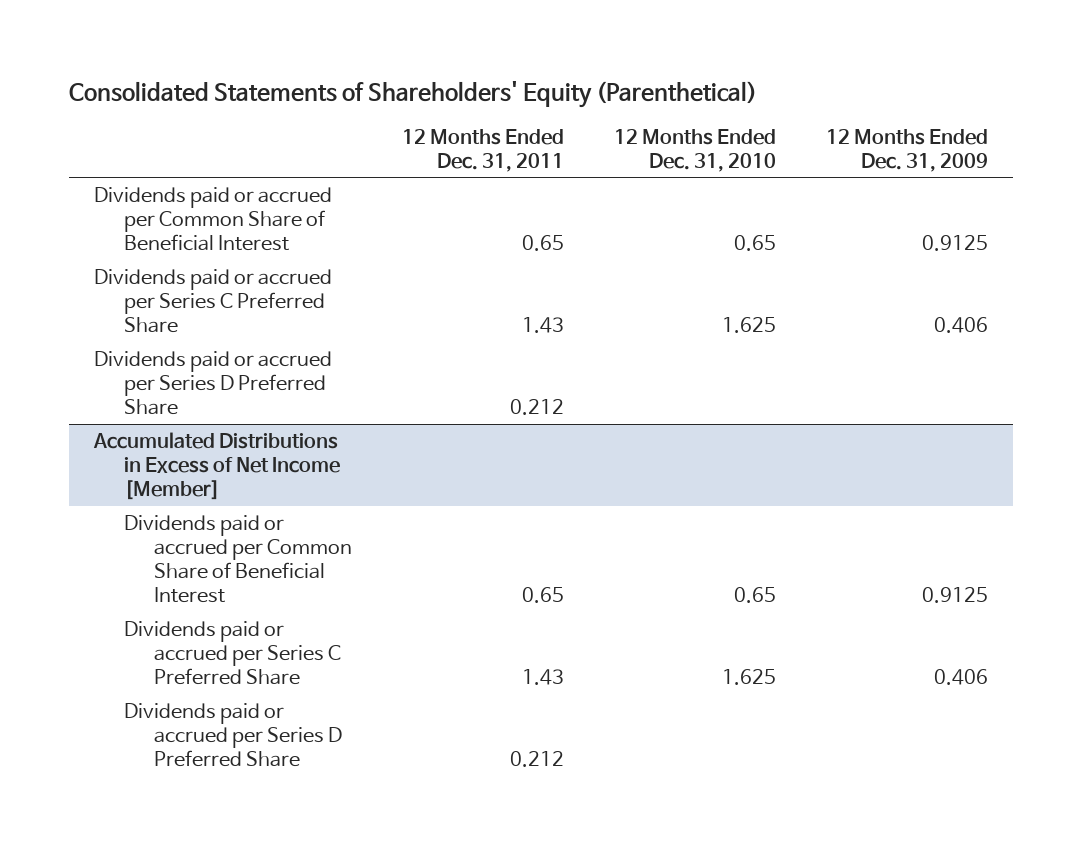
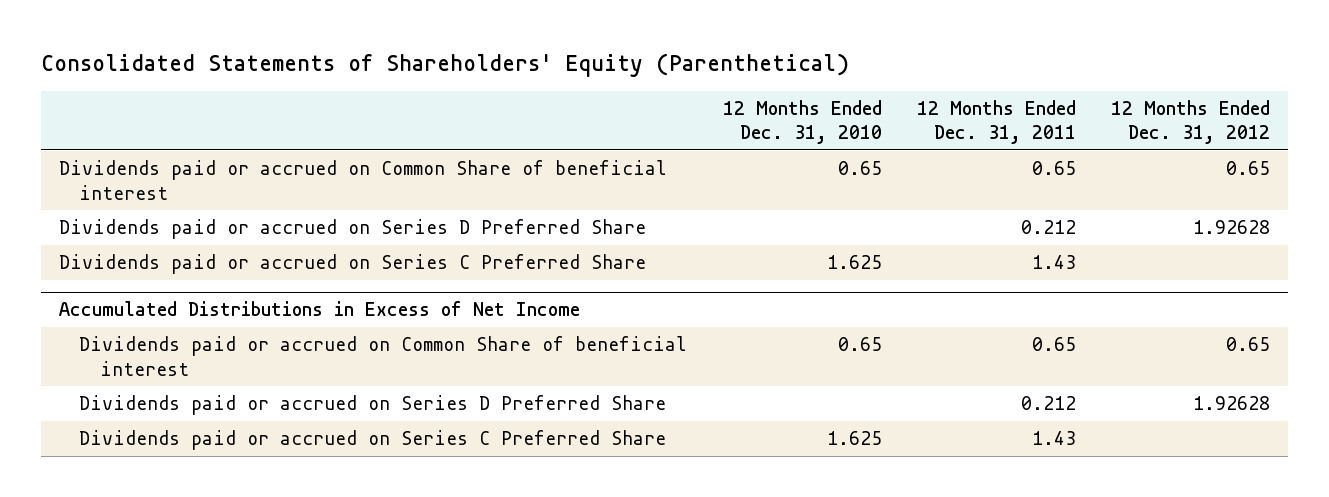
- | 12 Months Ended Dec. 31, 2011 | 12 Months Ended Dec. 31, 2010 | 12 Months Ended Dec. 31, 2009
+ | 12 Months Ended Dec. 31, 2010 | 12 Months Ended Dec. 31, 2011 | 12 Months Ended Dec. 31, 2012
- Dividends paid or accrued per Common Share of Beneficial Interest | 0.65 | 0.65 | 0.9125
- Dividends paid or accrued per Series C Preferred Share | 1.43 | 1.625 | 0.406
- Dividends paid or accrued per Series D Preferred Share | 0.212 | |
- Accumulated Distributions in Excess of Net Income [Member]
- Dividends paid or accrued per Common Share of Beneficial Interest | 0.65 | 0.65 | 0.9125
- Dividends paid or accrued per Series C Preferred Share | 1.43 | 1.625 | 0.406
- Dividends paid or accrued per Series D Preferred Share | 0.212 | |
+ Dividends paid or accrued on Common Share of beneficial interest | 0.65 | 0.65 | 0.65
+ Dividends paid or accrued on Series D Preferred Share | | 0.212 | 1.92628
+ Dividends paid or accrued on Series C Preferred Share | 1.625 | 1.43 |
+ Accumulated Distributions in Excess of Net Income
+ Dividends paid or accrued on Common Share of beneficial interest | 0.65 | 0.65 | 0.65
+ Dividends paid or accrued on Series D Preferred Share | | 0.212 | 1.92628
+ Dividends paid or accrued on Series C Preferred Share | 1.625 | 1.43 |

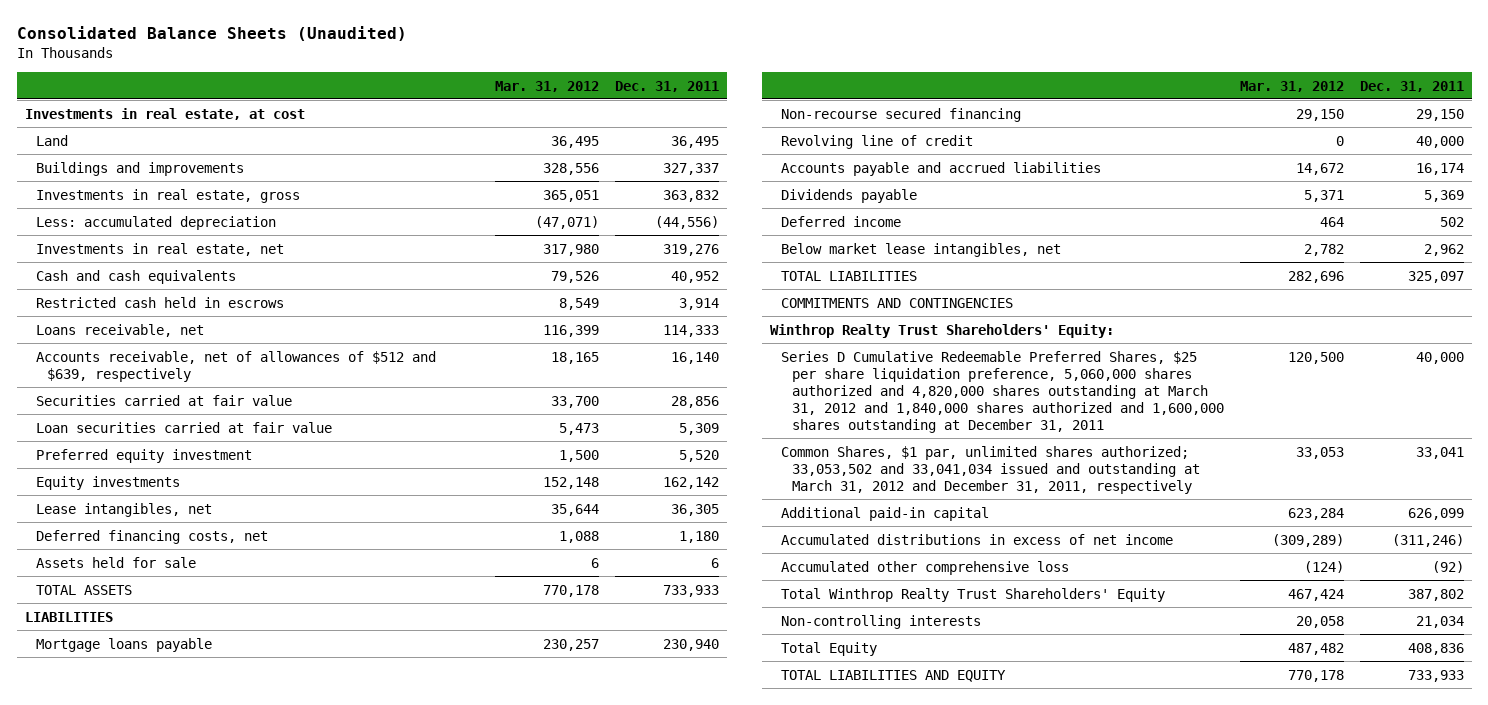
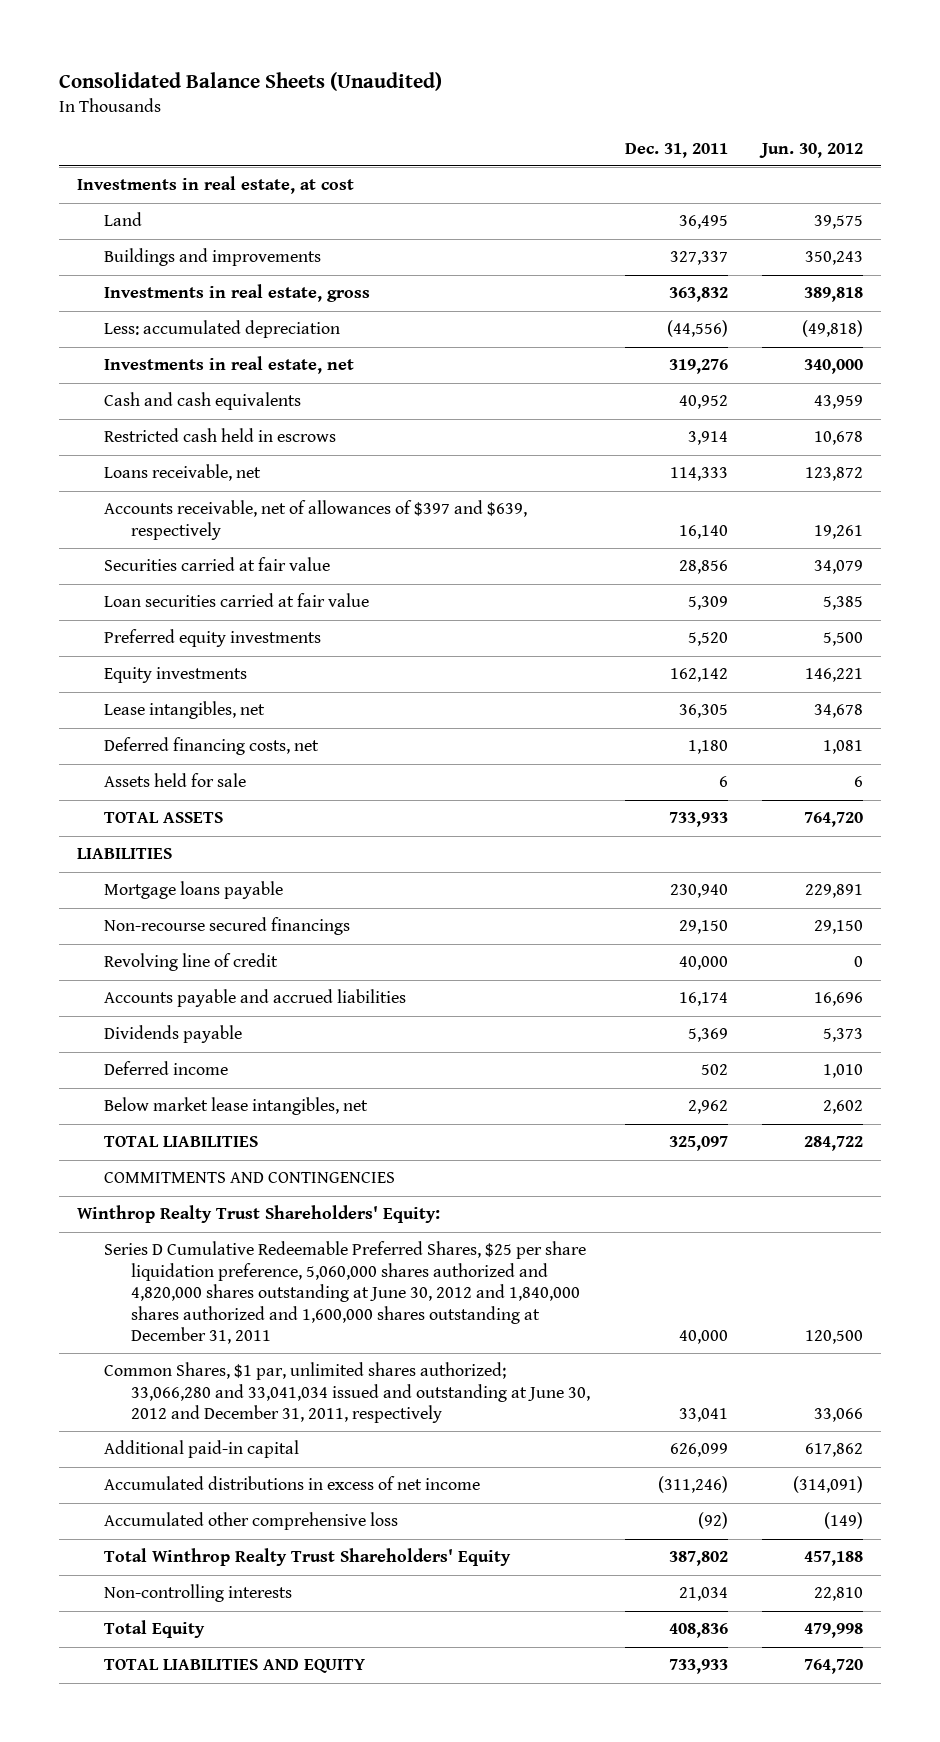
- | Mar. 31, 2012 | Dec. 31, 2011
+ | Dec. 31, 2011 | Jun. 30, 2012
- Accounts receivable, net of allowances of $512 and $639, respectively | 18,165 | 16,140
+ Accounts receivable, net of allowances of $397 and $639, respectively | 16,140 | 19,261
- Preferred equity investment | 1,500 | 5,520
+ Preferred equity investments | 5,520 | 5,500
- Non-recourse secured financing | 29,150 | 29,150
+ Non-recourse secured financings | 29,150 | 29,150
- Series D Cumulative Redeemable Preferred Shares, $25 per share liquidation preference, 5,060,000 shares authorized and 4,820,000 shares outstanding at March 31, 2012 and 1,840,000 shares authorized and 1,600,000 shares outstanding at December 31, 2011 | 120,500 | 40,000
- Common Shares, $1 par, unlimited shares authorized; 33,053,502 and 33,041,034 issued and outstanding at March 31, 2012 and December 31, 2011, respectively | 33,053 | 33,041
+ Series D Cumulative Redeemable Preferred Shares, $25 per share liquidation preference, 5,060,000 shares authorized and 4,820,000 shares outstanding at June 30, 2012 and 1,840,000 shares authorized and 1,600,000 shares outstanding at December 31, 2011 | 40,000 | 120,500
+ Common Shares, $1 par, unlimited shares authorized; 33,066,280 and 33,041,034 issued and outstanding at June 30, 2012 and December 31, 2011, respectively | 33,041 | 33,066

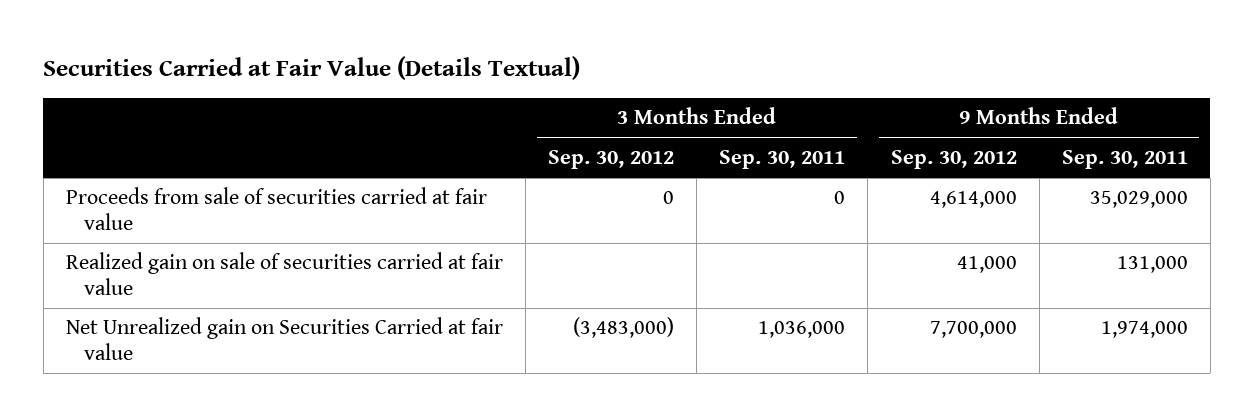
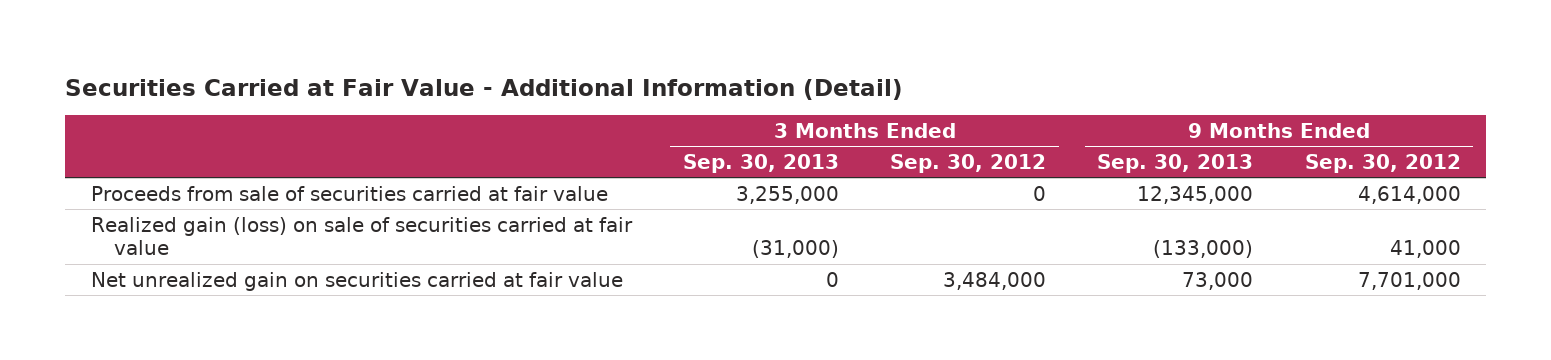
- Securities Carried at Fair Value (Details Textual)
+ Securities Carried at Fair Value - Additional Information (Detail)
- | 3 Months Ended Sep. 30, 2012 | 3 Months Ended Sep. 30, 2011 | 9 Months Ended Sep. 30, 2012 | 9 Months Ended Sep. 30, 2011
+ | 3 Months Ended Sep. 30, 2013 | 3 Months Ended Sep. 30, 2012 | 9 Months Ended Sep. 30, 2013 | 9 Months Ended Sep. 30, 2012
- Realized gain on sale of securities carried at fair value | | | 41,000 | 131,000
- Net Unrealized gain on Securities Carried at fair value | (3,483,000) | 1,036,000 | 7,700,000 | 1,974,000
+ Realized gain (loss) on sale of securities carried at fair value | (31,000) | | (133,000) | 41,000
+ Net unrealized gain on securities carried at fair value | 0 | 3,484,000 | 73,000 | 7,701,000

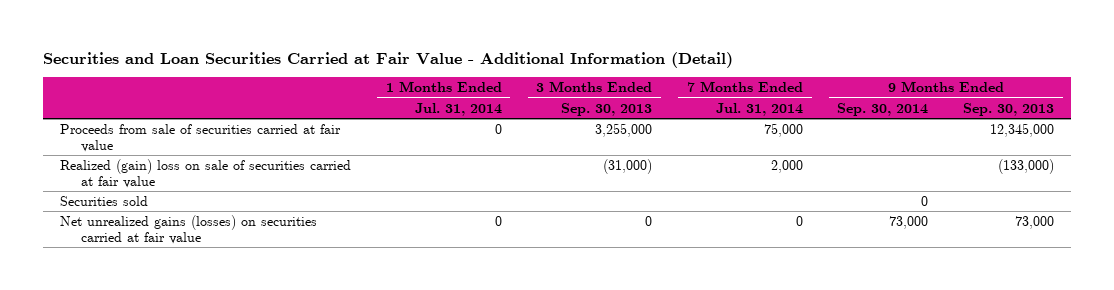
- Securities Carried at Fair Value - Additional Information (Detail)
+ Securities and Loan Securities Carried at Fair Value - Additional Information (Detail)
- | 3 Months Ended Sep. 30, 2013 | 3 Months Ended Sep. 30, 2012 | 9 Months Ended Sep. 30, 2013 | 9 Months Ended Sep. 30, 2012
+ | 1 Months Ended Jul. 31, 2014 | 3 Months Ended Sep. 30, 2013 | 7 Months Ended Jul. 31, 2014 | 9 Months Ended Sep. 30, 2014 | 9 Months Ended Sep. 30, 2013
- Realized gain (loss) on sale of securities carried at fair value | (31,000) | | (133,000) | 41,000
- Net unrealized gain on securities carried at fair value | 0 | 3,484,000 | 73,000 | 7,701,000
+ Realized (gain) loss on sale of securities carried at fair value | | (31,000) | 2,000 | | (133,000)
+ Securities sold | | | | 0 |
+ Net unrealized gains (losses) on securities carried at fair value | 0 | 0 | 0 | 73,000 | 73,000

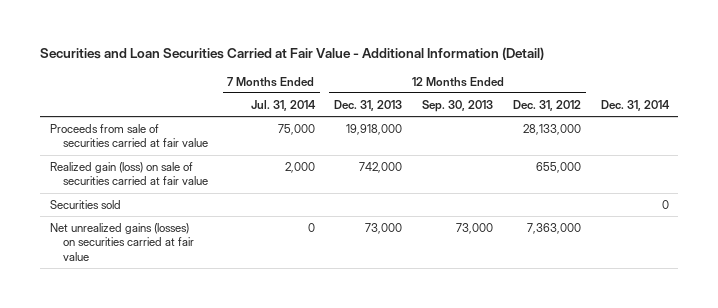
- | 1 Months Ended Jul. 31, 2014 | 3 Months Ended Sep. 30, 2013 | 7 Months Ended Jul. 31, 2014 | 9 Months Ended Sep. 30, 2014 | 9 Months Ended Sep. 30, 2013
+ | 7 Months Ended Jul. 31, 2014 | 12 Months Ended Dec. 31, 2013 | 12 Months Ended Sep. 30, 2013 | 12 Months Ended Dec. 31, 2012 | Dec. 31, 2014
- Realized (gain) loss on sale of securities carried at fair value | | (31,000) | 2,000 | | (133,000)
+ Realized gain (loss) on sale of securities carried at fair value | 2,000 | 742,000 | | 655,000 |

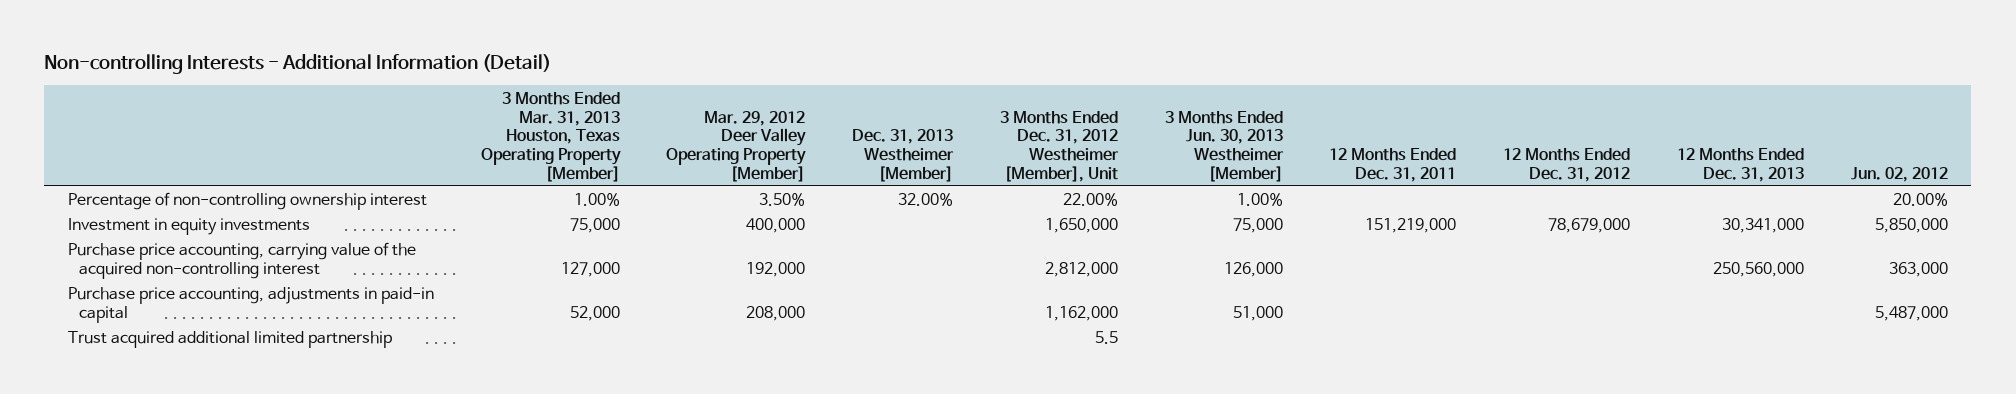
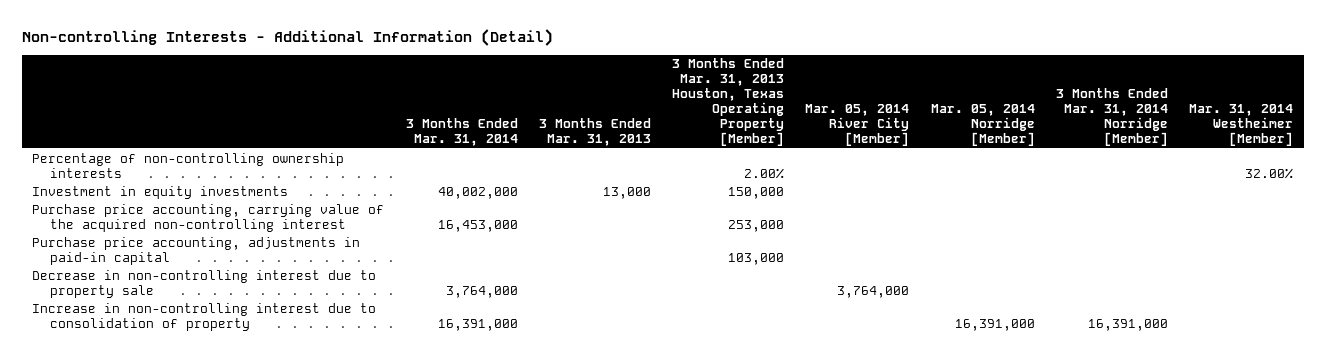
- | 3 Months Ended Mar. 31, 2013 Houston, Texas Operating Property [Member] | Mar. 29, 2012 Deer Valley Operating Property [Member] | Dec. 31, 2013 Westheimer [Member] | 3 Months Ended Dec. 31, 2012 Westheimer [Member], Unit | 3 Months Ended Jun. 30, 2013 Westheimer [Member] | 12 Months Ended Dec. 31, 2011 | 12 Months Ended Dec. 31, 2012 | 12 Months Ended Dec. 31, 2013 | Jun. 02, 2012
+ | 3 Months Ended Mar. 31, 2014 | 3 Months Ended Mar. 31, 2013 | 3 Months Ended Mar. 31, 2013 Houston, Texas Operating Property [Member] | Mar. 05, 2014 River City [Member] | Mar. 05, 2014 Norridge [Member] | 3 Months Ended Mar. 31, 2014 Norridge [Member] | Mar. 31, 2014 Westheimer [Member]
- Percentage of non-controlling ownership interest | 1.00% | 3.50% | 32.00% | 22.00% | 1.00% | | | | 20.00%
- Investment in equity investments | 75,000 | 400,000 | | 1,650,000 | 75,000 | 151,219,000 | 78,679,000 | 30,341,000 | 5,850,000
- Purchase price accounting, carrying value of the acquired non-controlling interest | 127,000 | 192,000 | | 2,812,000 | 126,000 | | | 250,560,000 | 363,000
- Purchase price accounting, adjustments in paid-in capital | 52,000 | 208,000 | | 1,162,000 | 51,000 | | | | 5,487,000
- Trust acquired additional limited partnership | | | | 5.5 | | | | |
+ Percentage of non-controlling ownership interests | | | 2.00% | | | | 32.00%
+ Investment in equity investments | 40,002,000 | 13,000 | 150,000 | | | |
+ Purchase price accounting, carrying value of the acquired non-controlling interest | 16,453,000 | | 253,000 | | | |
+ Purchase price accounting, adjustments in paid-in capital | | | 103,000 | | | |
+ Decrease in non-controlling interest due to property sale | 3,764,000 | | | 3,764,000 | | |
+ Increase in non-controlling interest due to consolidation of property | 16,391,000 | | | | 16,391,000 | 16,391,000 |

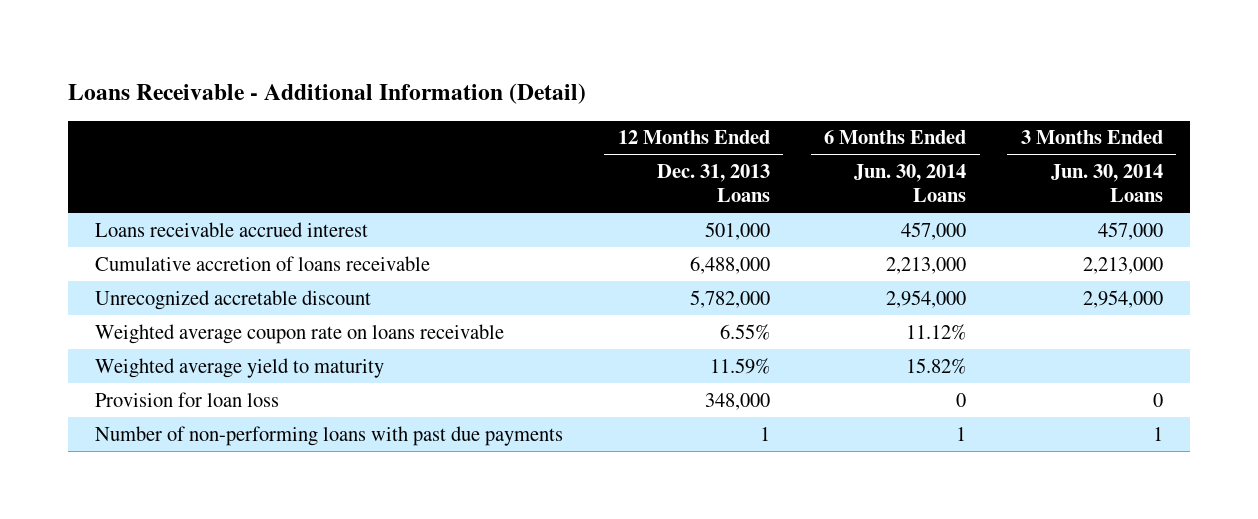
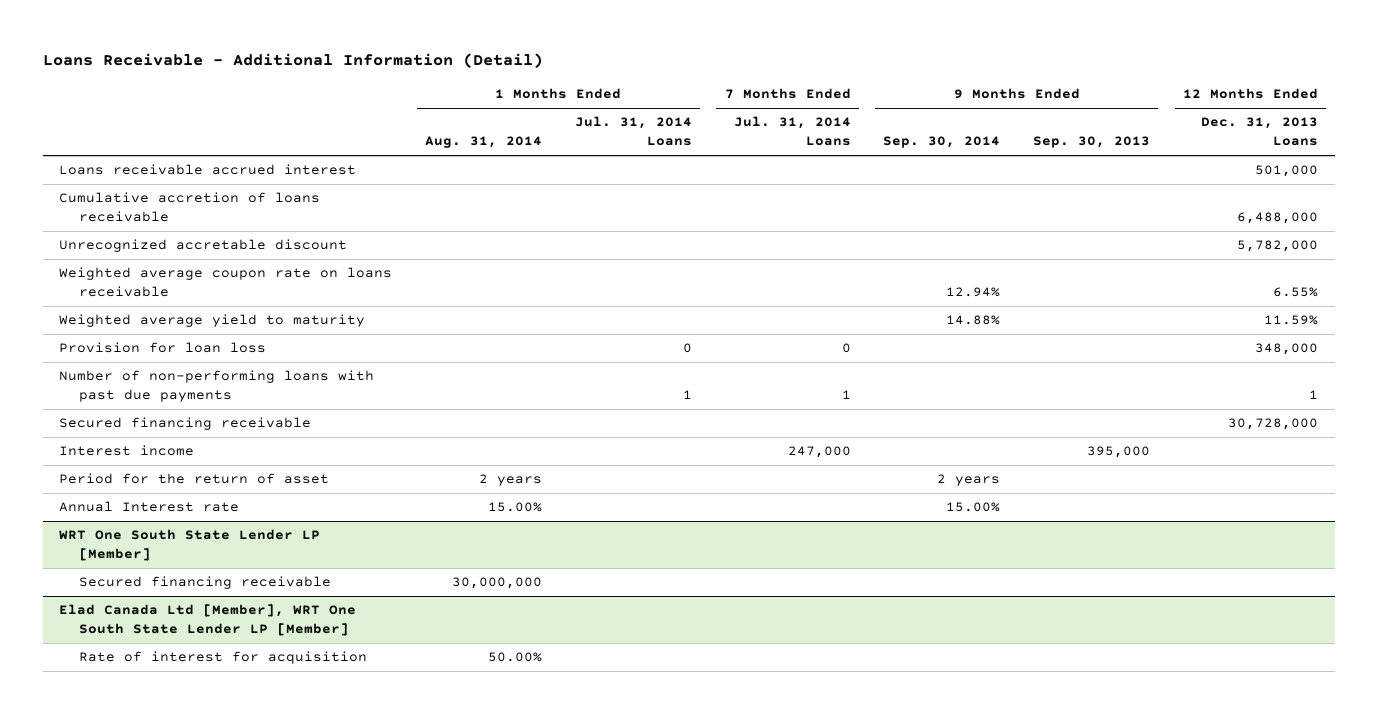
- | 12 Months Ended Dec. 31, 2013 Loans | 6 Months Ended Jun. 30, 2014 Loans | 3 Months Ended Jun. 30, 2014 Loans
+ | 1 Months Ended Aug. 31, 2014 | 1 Months Ended Jul. 31, 2014 Loans | 7 Months Ended Jul. 31, 2014 Loans | 9 Months Ended Sep. 30, 2014 | 9 Months Ended Sep. 30, 2013 | 12 Months Ended Dec. 31, 2013 Loans
+ Secured financing receivable | | | | | | 30,728,000
+ Interest income | | | 247,000 | | 395,000 |
+ Period for the return of asset | 2 years | | | 2 years | |
+ Annual Interest rate | 15.00% | | | 15.00% | |
+ WRT One South State Lender LP [Member]
+ Secured financing receivable | 30,000,000 | | | | |
+ Elad Canada Ltd [Member], WRT One South State Lender LP [Member]
+ Rate of interest for acquisition | 50.00% | | | | |

